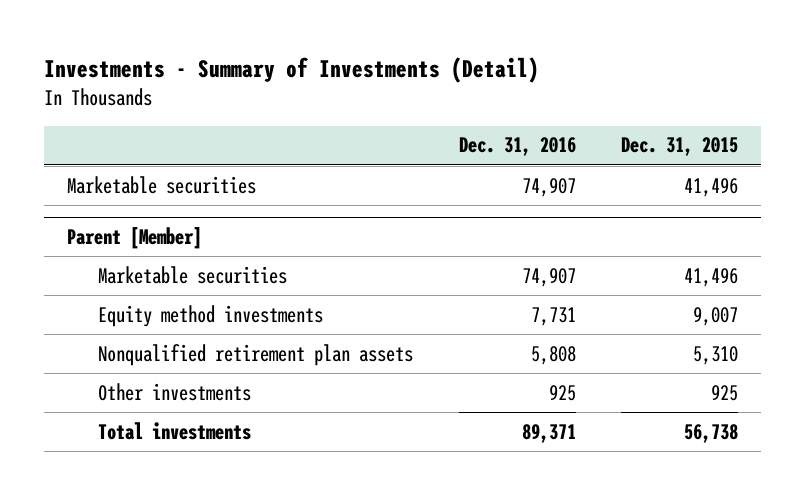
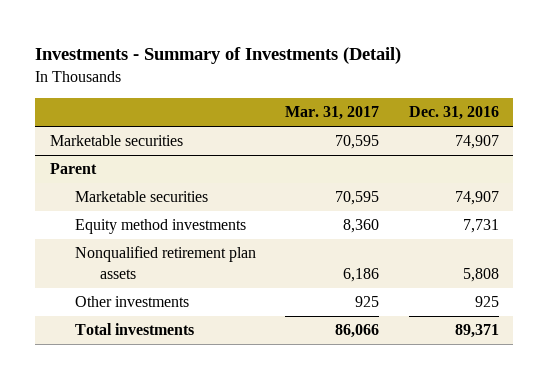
- | Dec. 31, 2016 | Dec. 31, 2015
+ | Mar. 31, 2017 | Dec. 31, 2016
- Parent [Member]
+ Parent

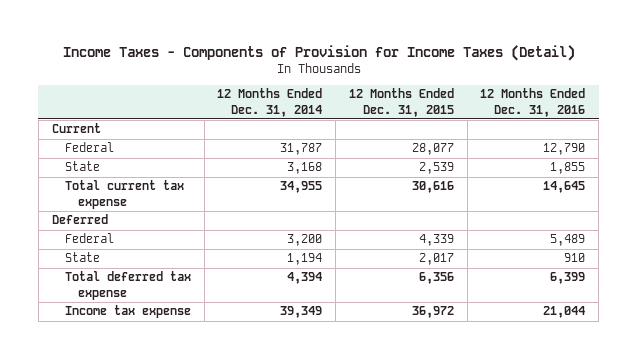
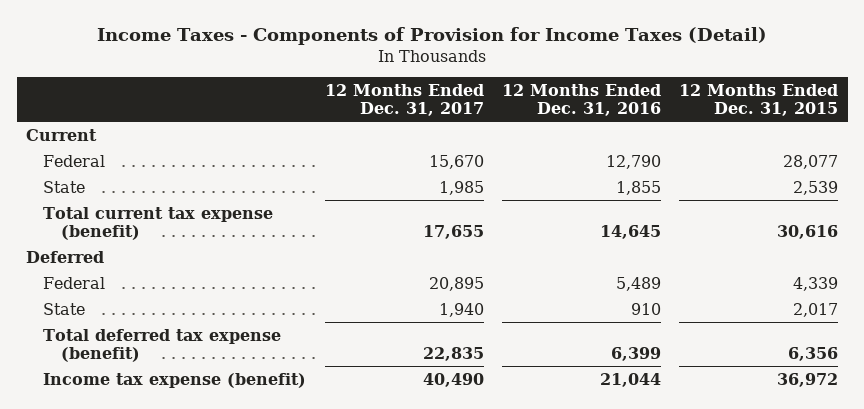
- | 12 Months Ended Dec. 31, 2014 | 12 Months Ended Dec. 31, 2015 | 12 Months Ended Dec. 31, 2016
+ | 12 Months Ended Dec. 31, 2017 | 12 Months Ended Dec. 31, 2016 | 12 Months Ended Dec. 31, 2015
- Total current tax expense | 34,955 | 30,616 | 14,645
+ Total current tax expense (benefit) | 17,655 | 14,645 | 30,616
- Total deferred tax expense | 4,394 | 6,356 | 6,399
- Income tax expense | 39,349 | 36,972 | 21,044
+ Total deferred tax expense (benefit) | 22,835 | 6,399 | 6,356
+ Income tax expense (benefit) | 40,490 | 21,044 | 36,972

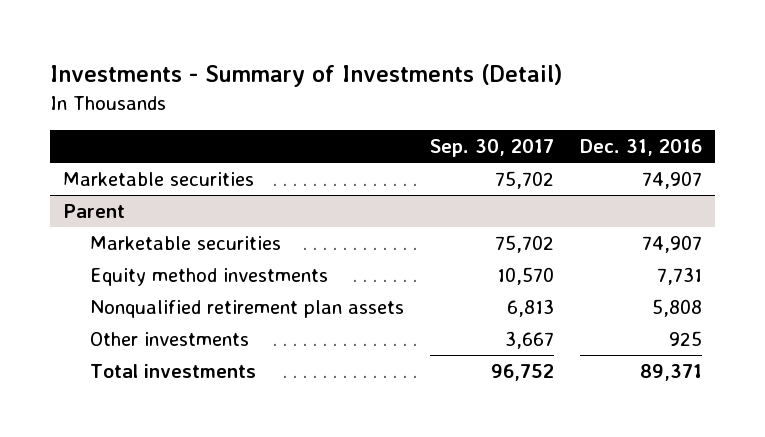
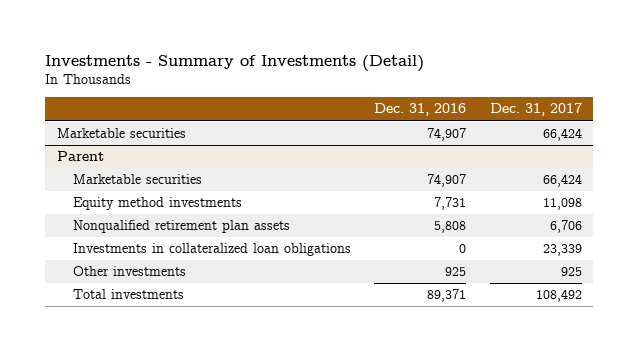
- | Sep. 30, 2017 | Dec. 31, 2016
+ | Dec. 31, 2016 | Dec. 31, 2017
@ Parent
+ Investments in collateralized loan obligations | 0 | 23,339

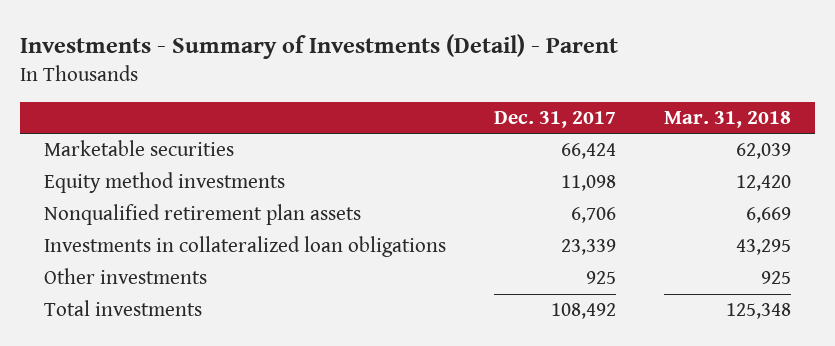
- Investments - Summary of Investments (Detail)
+ Investments - Summary of Investments (Detail) - Parent
- | Dec. 31, 2016 | Dec. 31, 2017
+ | Dec. 31, 2017 | Mar. 31, 2018
- Parent
- Marketable securities | 74,907 | 66,424

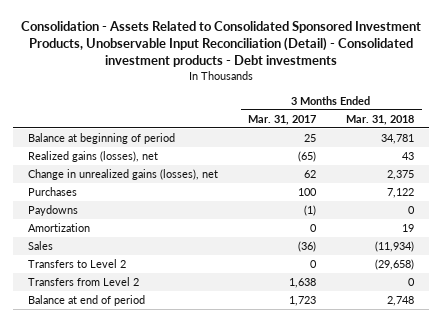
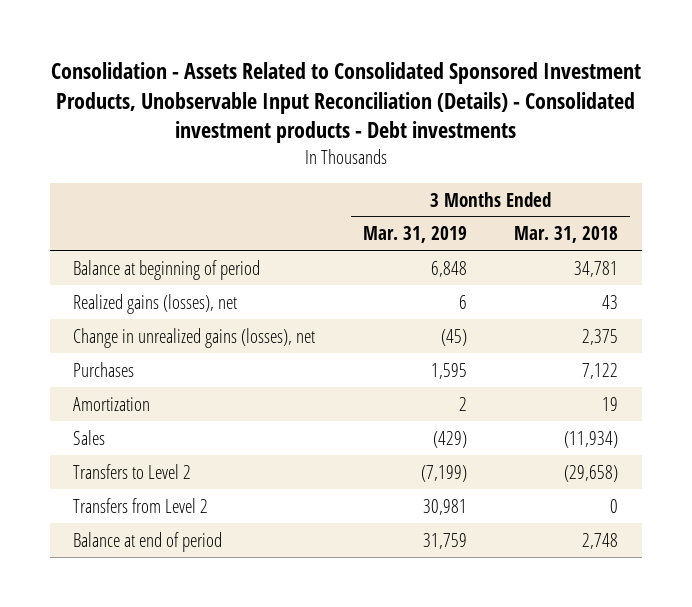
- Consolidation - Assets Related to Consolidated Sponsored Investment Products, Unobservable Input Reconciliation (Detail) - Consolidated investment products - Debt investments
+ Consolidation - Assets Related to Consolidated Sponsored Investment Products, Unobservable Input Reconciliation (Details) - Consolidated investment products - Debt investments
- | 3 Months Ended Mar. 31, 2017 | 3 Months Ended Mar. 31, 2018
+ | 3 Months Ended Mar. 31, 2019 | 3 Months Ended Mar. 31, 2018
- Paydowns | (1) | 0

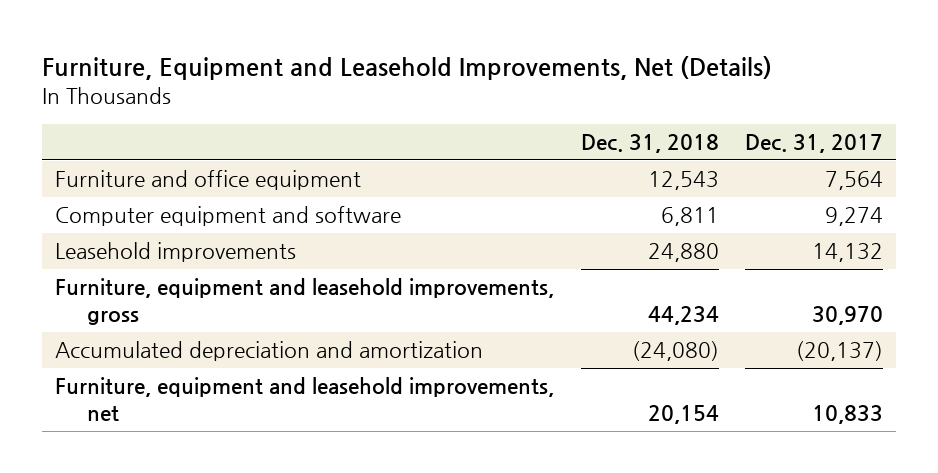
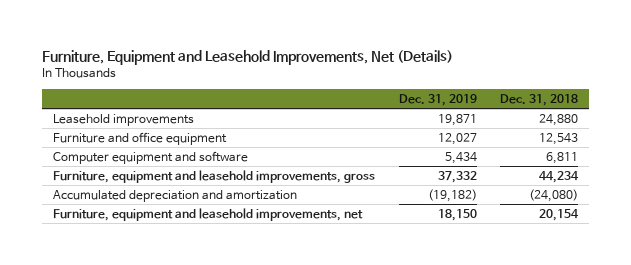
- | Dec. 31, 2018 | Dec. 31, 2017
+ | Dec. 31, 2019 | Dec. 31, 2018
moved up: Leasehold improvements | 19,871 | 24,880

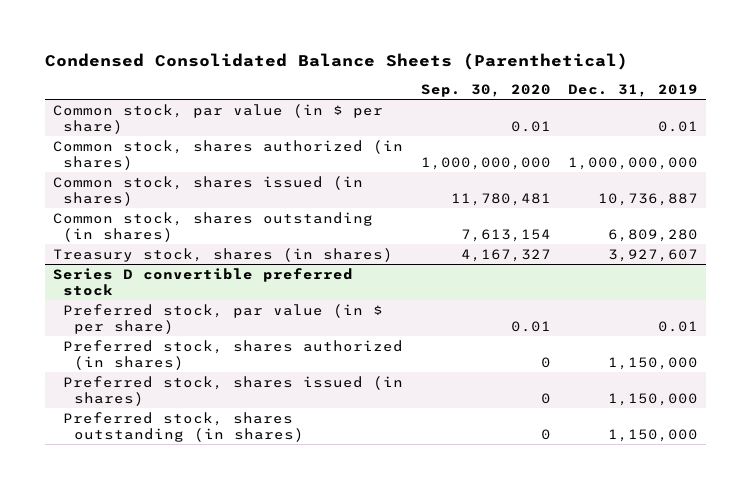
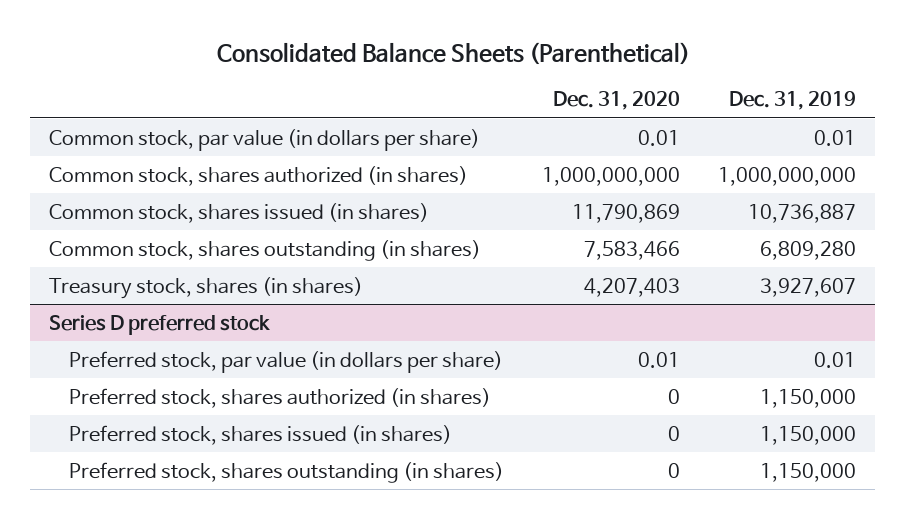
- Condensed Consolidated Balance Sheets (Parenthetical)
+ Consolidated Balance Sheets (Parenthetical)
- | Sep. 30, 2020 | Dec. 31, 2019
+ | Dec. 31, 2020 | Dec. 31, 2019
- Common stock, par value (in $ per share) | 0.01 | 0.01
+ Common stock, par value (in dollars per share) | 0.01 | 0.01
- Series D convertible preferred stock
- Preferred stock, par value (in $ per share) | 0.01 | 0.01
+ Series D preferred stock
+ Preferred stock, par value (in dollars per share) | 0.01 | 0.01

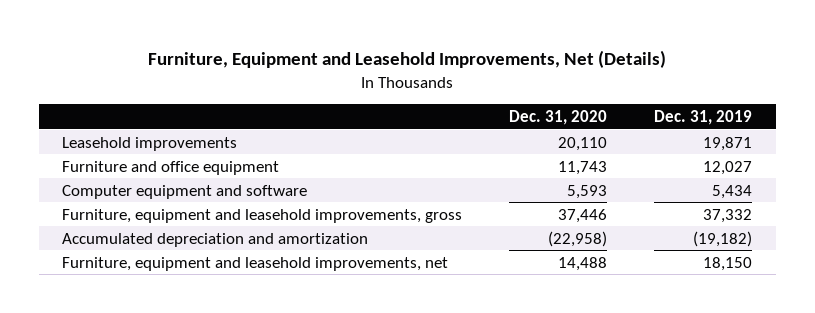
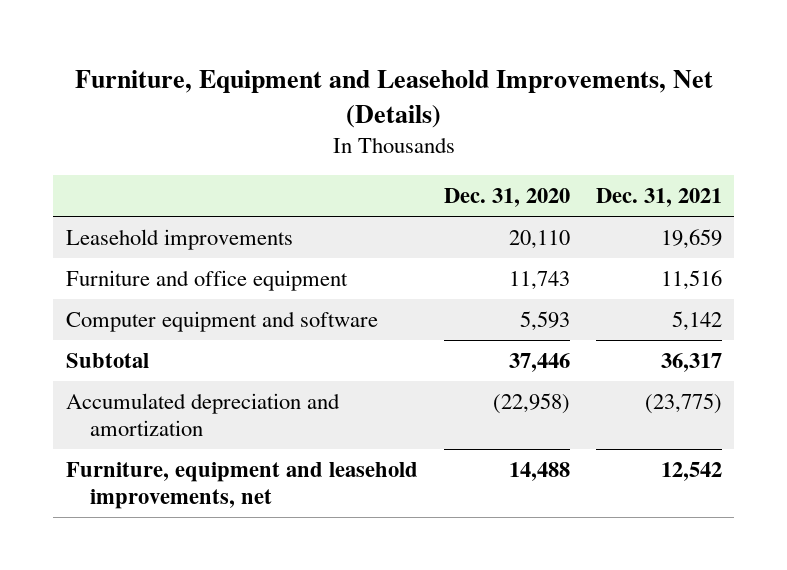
- | Dec. 31, 2020 | Dec. 31, 2019
+ | Dec. 31, 2020 | Dec. 31, 2021
- Furniture, equipment and leasehold improvements, gross | 37,446 | 37,332
+ Subtotal | 37,446 | 36,317

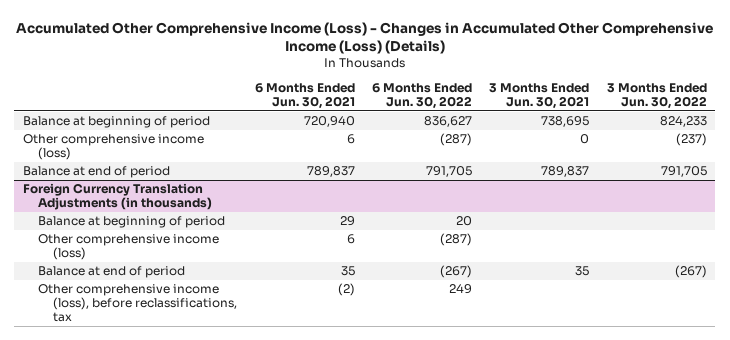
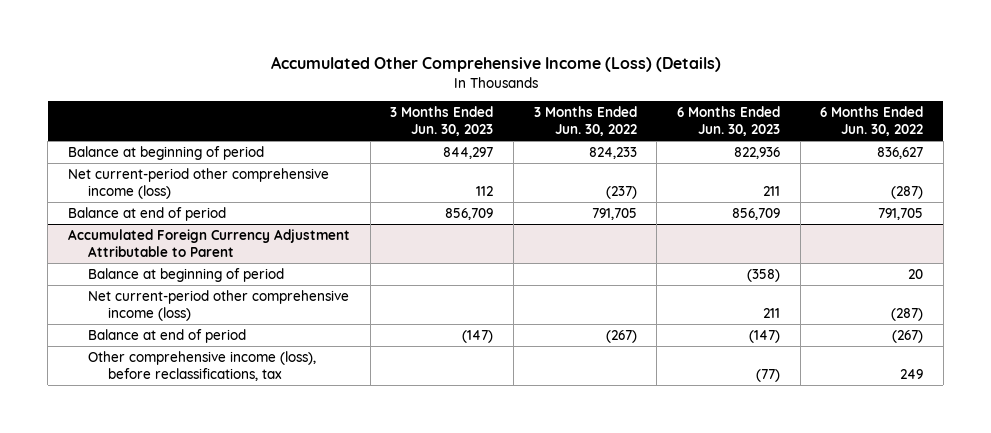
- Accumulated Other Comprehensive Income (Loss) - Changes in Accumulated Other Comprehensive Income (Loss) (Details)
+ Accumulated Other Comprehensive Income (Loss) (Details)
- | 6 Months Ended Jun. 30, 2021 | 6 Months Ended Jun. 30, 2022 | 3 Months Ended Jun. 30, 2021 | 3 Months Ended Jun. 30, 2022
+ | 3 Months Ended Jun. 30, 2023 | 3 Months Ended Jun. 30, 2022 | 6 Months Ended Jun. 30, 2023 | 6 Months Ended Jun. 30, 2022
- Other comprehensive income (loss) | 6 | (287) | 0 | (237)
+ Net current-period other comprehensive income (loss) | 112 | (237) | 211 | (287)
- Foreign Currency Translation Adjustments (in thousands)
+ Accumulated Foreign Currency Adjustment Attributable to Parent
- Other comprehensive income (loss) | 6 | (287) | |
+ Net current-period other comprehensive income (loss) | | | 211 | (287)

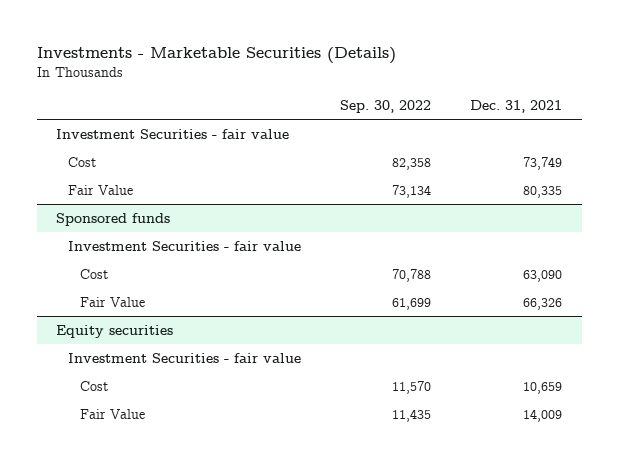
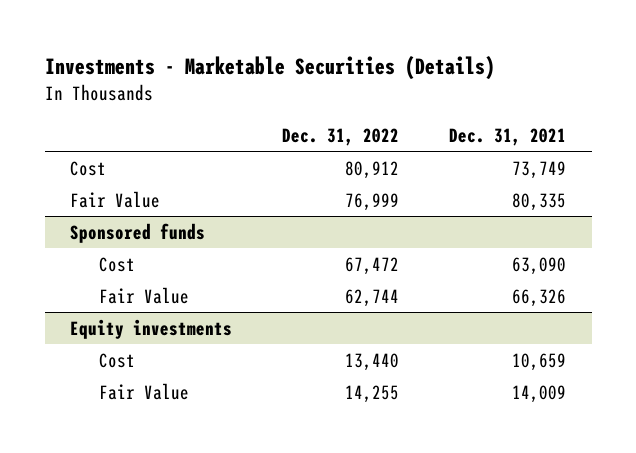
- | Sep. 30, 2022 | Dec. 31, 2021
+ | Dec. 31, 2022 | Dec. 31, 2021
- Investment Securities - fair value
@ Sponsored funds
- Investment Securities - fair value
- Equity securities
- Investment Securities - fair value
+ Equity investments

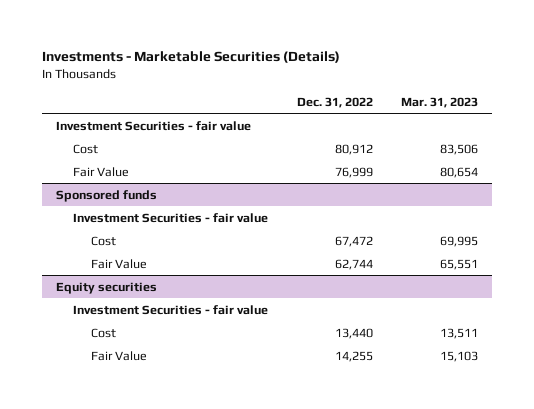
- | Dec. 31, 2022 | Dec. 31, 2021
+ | Dec. 31, 2022 | Mar. 31, 2023
+ Investment Securities - fair value
@ Sponsored funds
+ Investment Securities - fair value
- Equity investments
+ Equity securities
+ Investment Securities - fair value

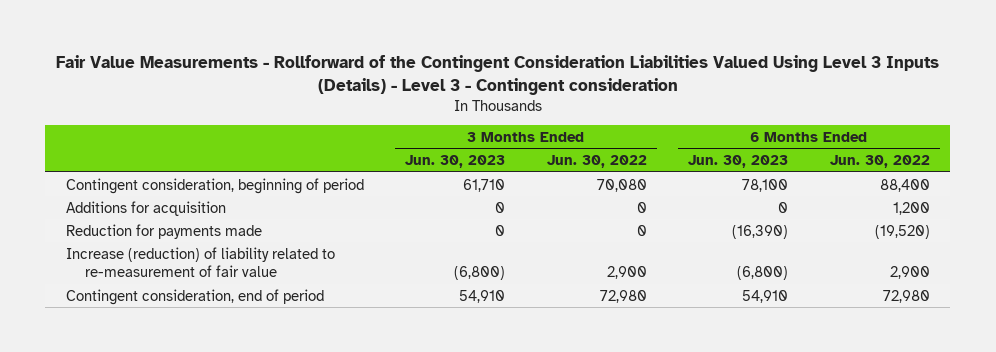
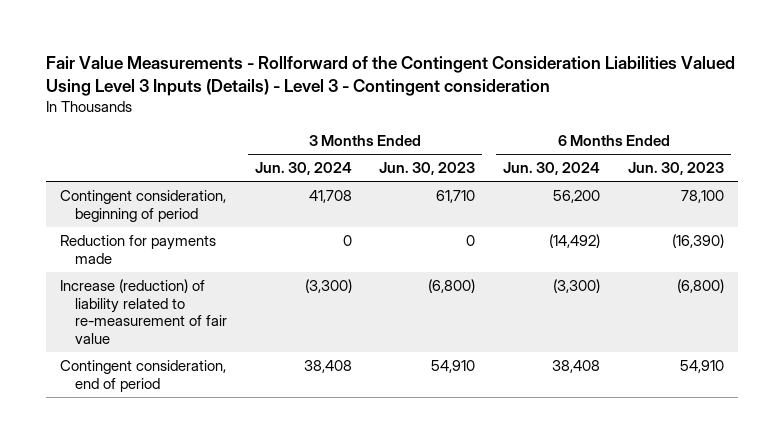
- | 3 Months Ended Jun. 30, 2023 | 3 Months Ended Jun. 30, 2022 | 6 Months Ended Jun. 30, 2023 | 6 Months Ended Jun. 30, 2022
+ | 3 Months Ended Jun. 30, 2024 | 3 Months Ended Jun. 30, 2023 | 6 Months Ended Jun. 30, 2024 | 6 Months Ended Jun. 30, 2023
- Additions for acquisition | 0 | 0 | 0 | 1,200

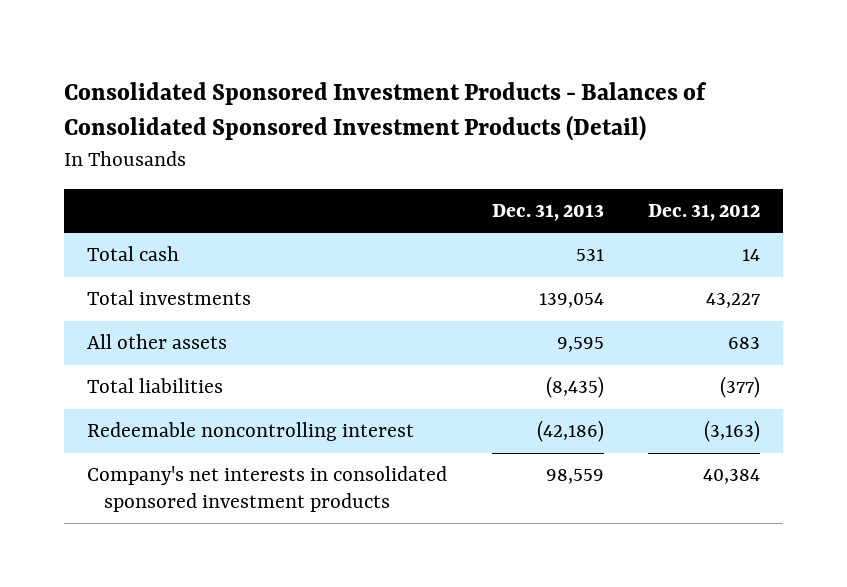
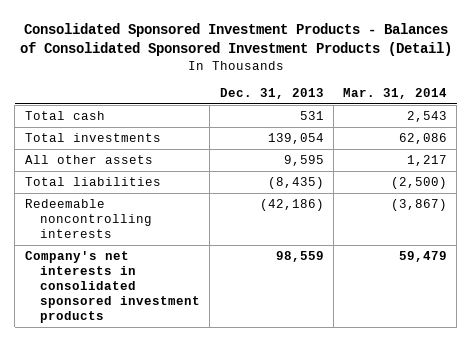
- | Dec. 31, 2013 | Dec. 31, 2012
+ | Dec. 31, 2013 | Mar. 31, 2014
- Redeemable noncontrolling interest | (42,186) | (3,163)
+ Redeemable noncontrolling interests | (42,186) | (3,867)

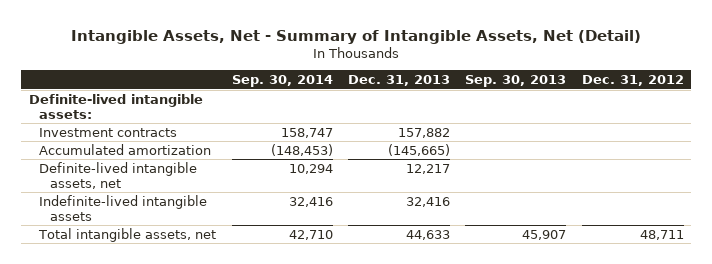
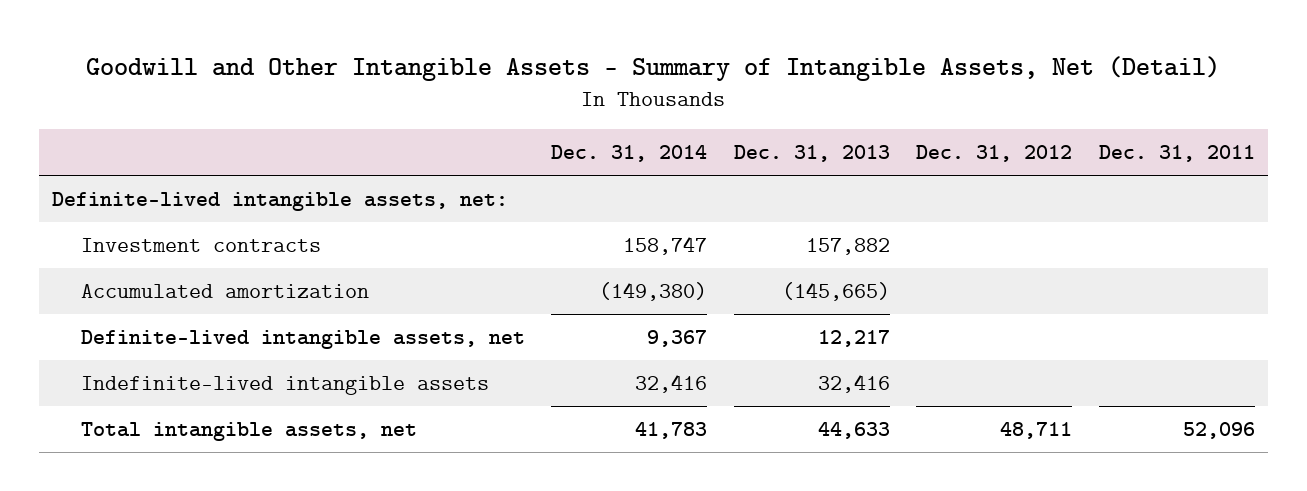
- Intangible Assets, Net - Summary of Intangible Assets, Net (Detail)
+ Goodwill and Other Intangible Assets - Summary of Intangible Assets, Net (Detail)
- | Sep. 30, 2014 | Dec. 31, 2013 | Sep. 30, 2013 | Dec. 31, 2012
+ | Dec. 31, 2014 | Dec. 31, 2013 | Dec. 31, 2012 | Dec. 31, 2011
- Definite-lived intangible assets:
+ Definite-lived intangible assets, net:

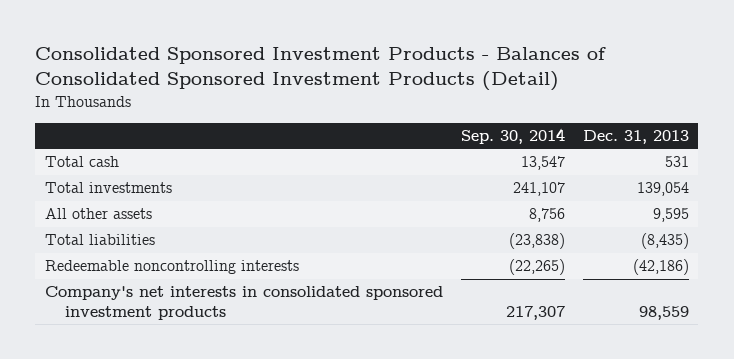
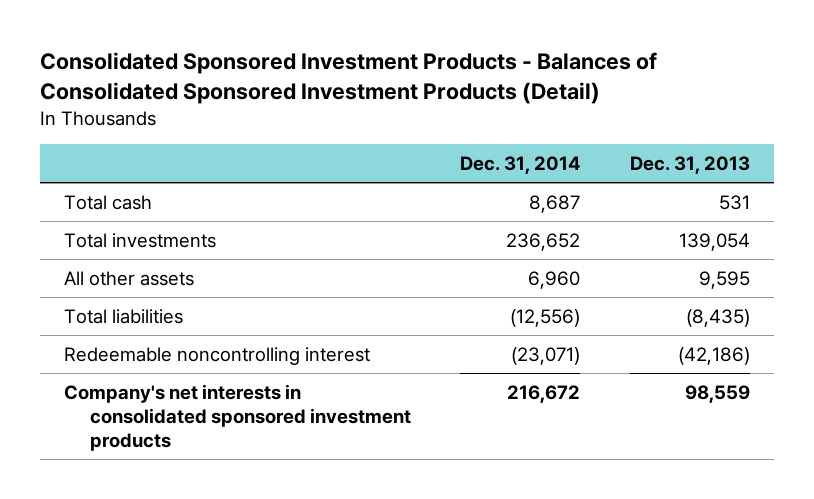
- | Sep. 30, 2014 | Dec. 31, 2013
+ | Dec. 31, 2014 | Dec. 31, 2013
- Redeemable noncontrolling interests | (22,265) | (42,186)
+ Redeemable noncontrolling interest | (23,071) | (42,186)

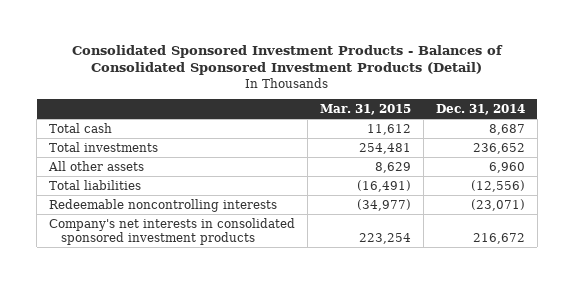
- | Dec. 31, 2014 | Dec. 31, 2013
+ | Mar. 31, 2015 | Dec. 31, 2014
- Redeemable noncontrolling interest | (23,071) | (42,186)
+ Redeemable noncontrolling interests | (34,977) | (23,071)

